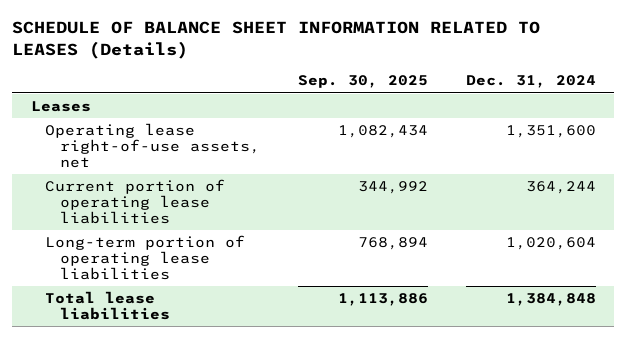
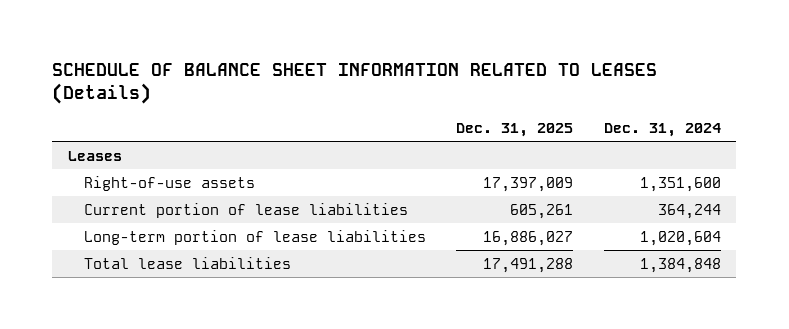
- | Sep. 30, 2025 | Dec. 31, 2024
+ | Dec. 31, 2025 | Dec. 31, 2024
- Operating lease right-of-use assets, net | 1,082,434 | 1,351,600
- Current portion of operating lease liabilities | 344,992 | 364,244
- Long-term portion of operating lease liabilities | 768,894 | 1,020,604
+ Right-of-use assets | 17,397,009 | 1,351,600
+ Current portion of lease liabilities | 605,261 | 364,244
+ Long-term portion of lease liabilities | 16,886,027 | 1,020,604

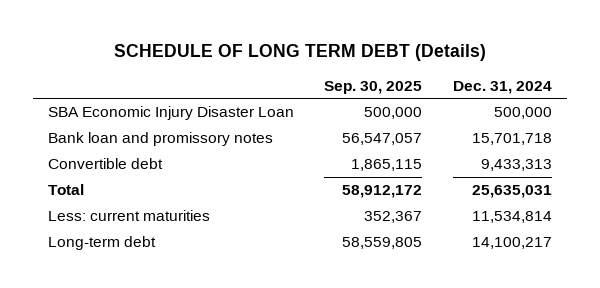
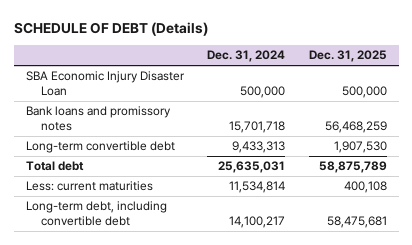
- SCHEDULE OF LONG TERM DEBT (Details)
+ SCHEDULE OF DEBT (Details)
- | Sep. 30, 2025 | Dec. 31, 2024
+ | Dec. 31, 2024 | Dec. 31, 2025
- Bank loan and promissory notes | 56,547,057 | 15,701,718
- Convertible debt | 1,865,115 | 9,433,313
- Total | 58,912,172 | 25,635,031
+ Bank loans and promissory notes | 15,701,718 | 56,468,259
+ Long-term convertible debt | 9,433,313 | 1,907,530
+ Total debt | 25,635,031 | 58,875,789
- Long-term debt | 58,559,805 | 14,100,217
+ Long-term debt, including convertible debt | 14,100,217 | 58,475,681

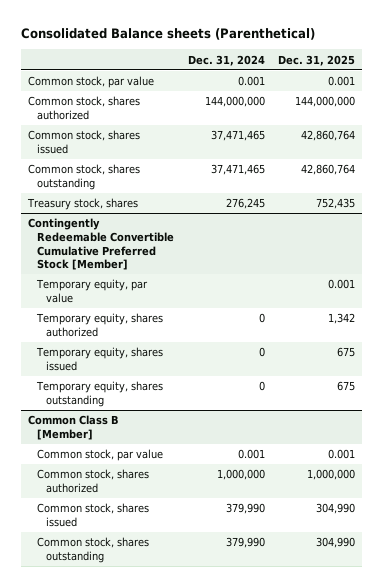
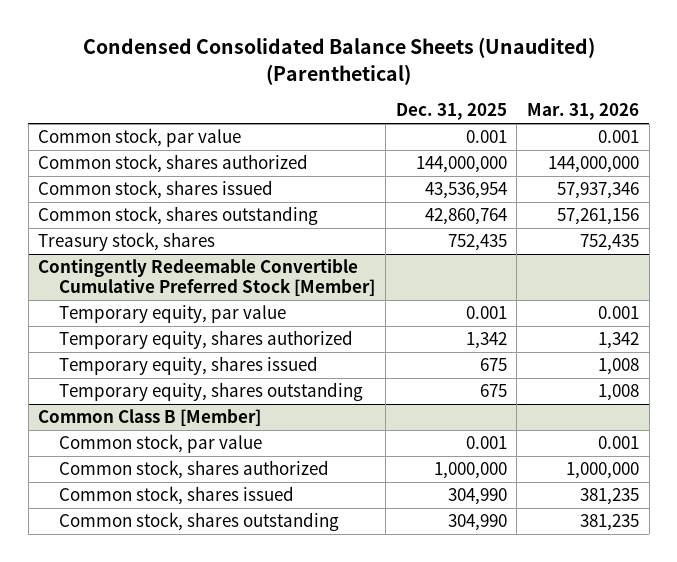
- Consolidated Balance sheets (Parenthetical)
+ Condensed Consolidated Balance Sheets (Unaudited) (Parenthetical)
- | Dec. 31, 2024 | Dec. 31, 2025
+ | Dec. 31, 2025 | Mar. 31, 2026
- Common stock, shares issued | 37,471,465 | 42,860,764
+ Common stock, shares issued | 43,536,954 | 57,937,346

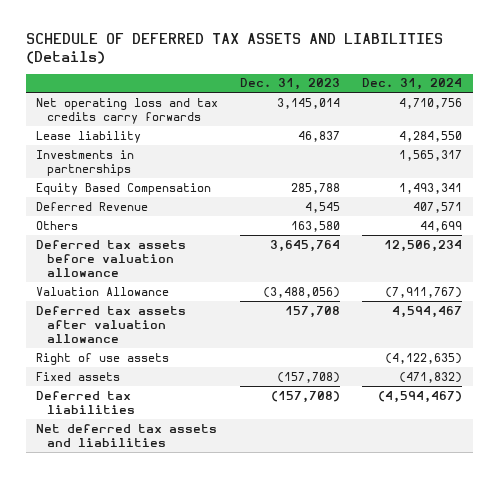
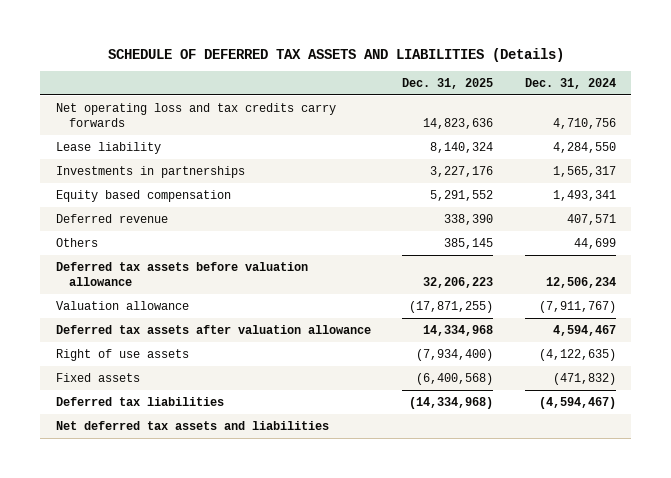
- | Dec. 31, 2023 | Dec. 31, 2024
+ | Dec. 31, 2025 | Dec. 31, 2024
- Equity Based Compensation | 285,788 | 1,493,341
- Deferred Revenue | 4,545 | 407,571
+ Equity based compensation | 5,291,552 | 1,493,341
+ Deferred revenue | 338,390 | 407,571
- Valuation Allowance | (3,488,056) | (7,911,767)
+ Valuation allowance | (17,871,255) | (7,911,767)

